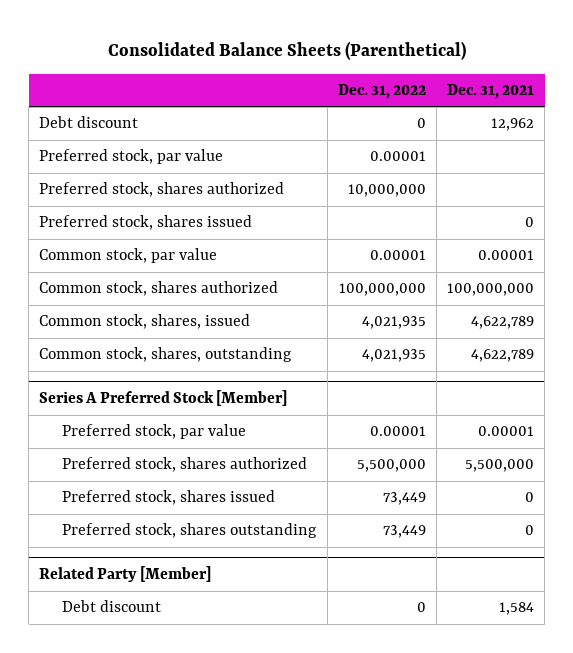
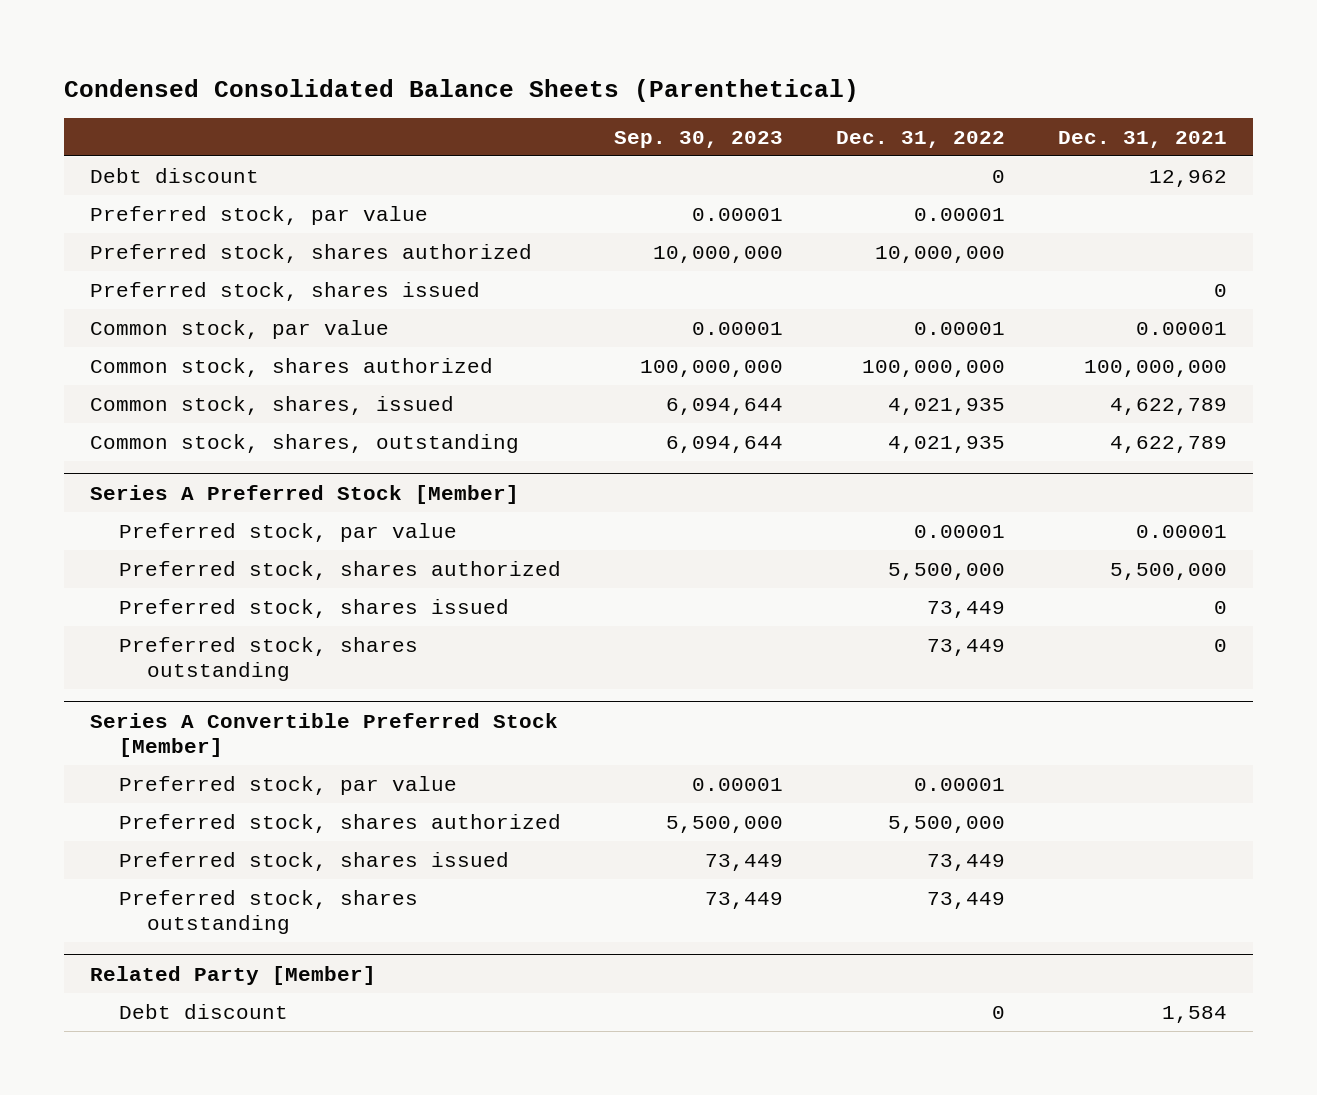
- Consolidated Balance Sheets (Parenthetical)
+ Condensed Consolidated Balance Sheets (Parenthetical)
- | Dec. 31, 2022 | Dec. 31, 2021
+ | Sep. 30, 2023 | Dec. 31, 2022 | Dec. 31, 2021
+ Series A Convertible Preferred Stock [Member]
+ Preferred stock, par value | 0.00001 | 0.00001 |
+ Preferred stock, shares authorized | 5,500,000 | 5,500,000 |
+ Preferred stock, shares issued | 73,449 | 73,449 |
+ Preferred stock, shares outstanding | 73,449 | 73,449 |

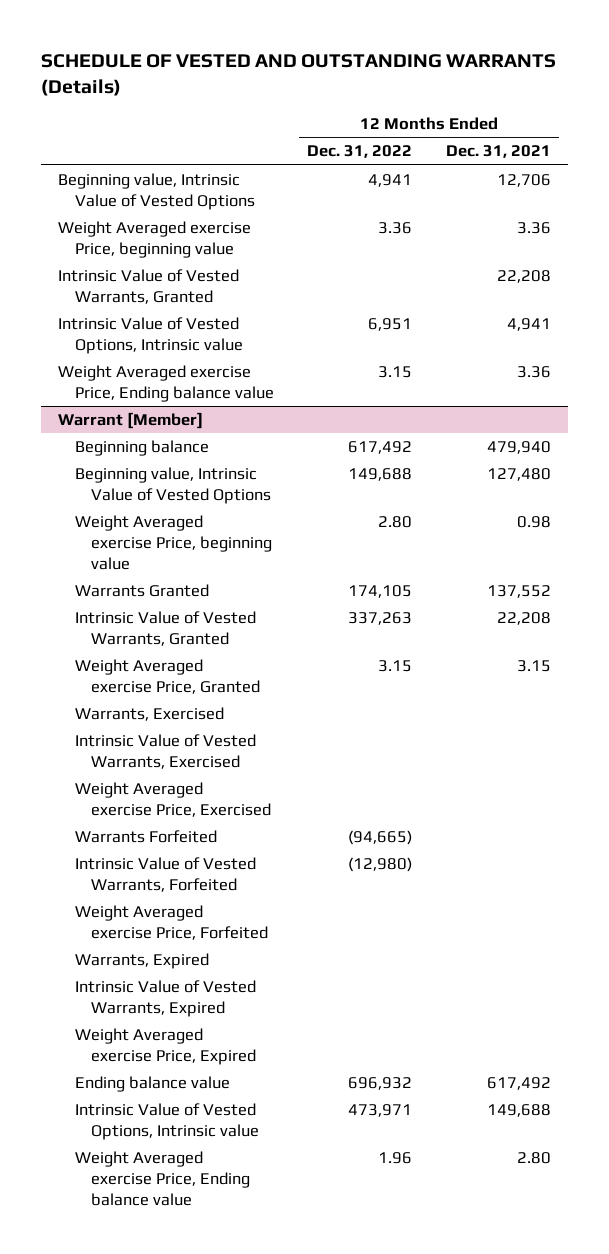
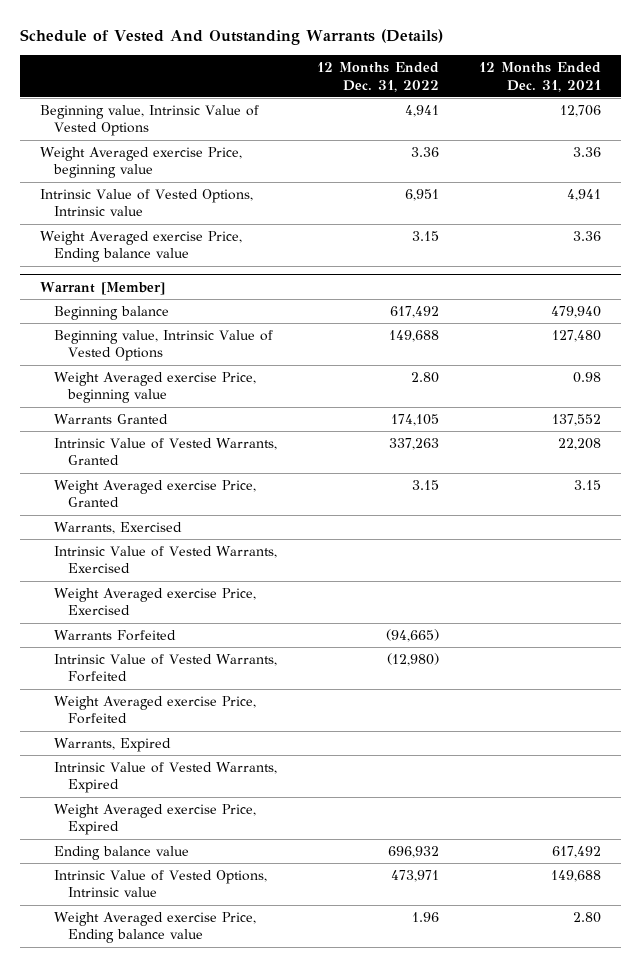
- SCHEDULE OF VESTED AND OUTSTANDING WARRANTS (Details)
+ Schedule of Vested And Outstanding Warrants (Details)
- Intrinsic Value of Vested Warrants, Granted | | 22,208

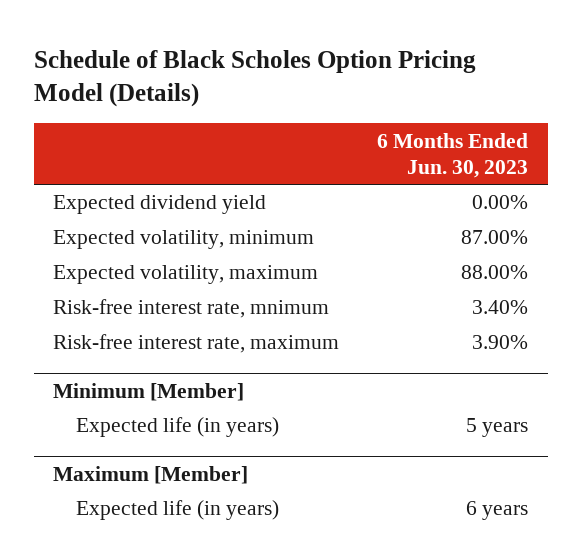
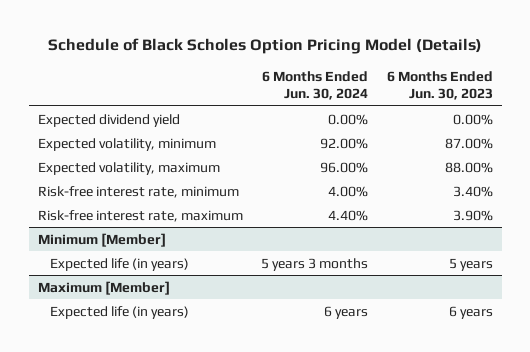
- | 6 Months Ended Jun. 30, 2023
+ | 6 Months Ended Jun. 30, 2024 | 6 Months Ended Jun. 30, 2023
- Risk-free interest rate, mnimum | 3.40%
+ Risk-free interest rate, minimum | 4.00% | 3.40%

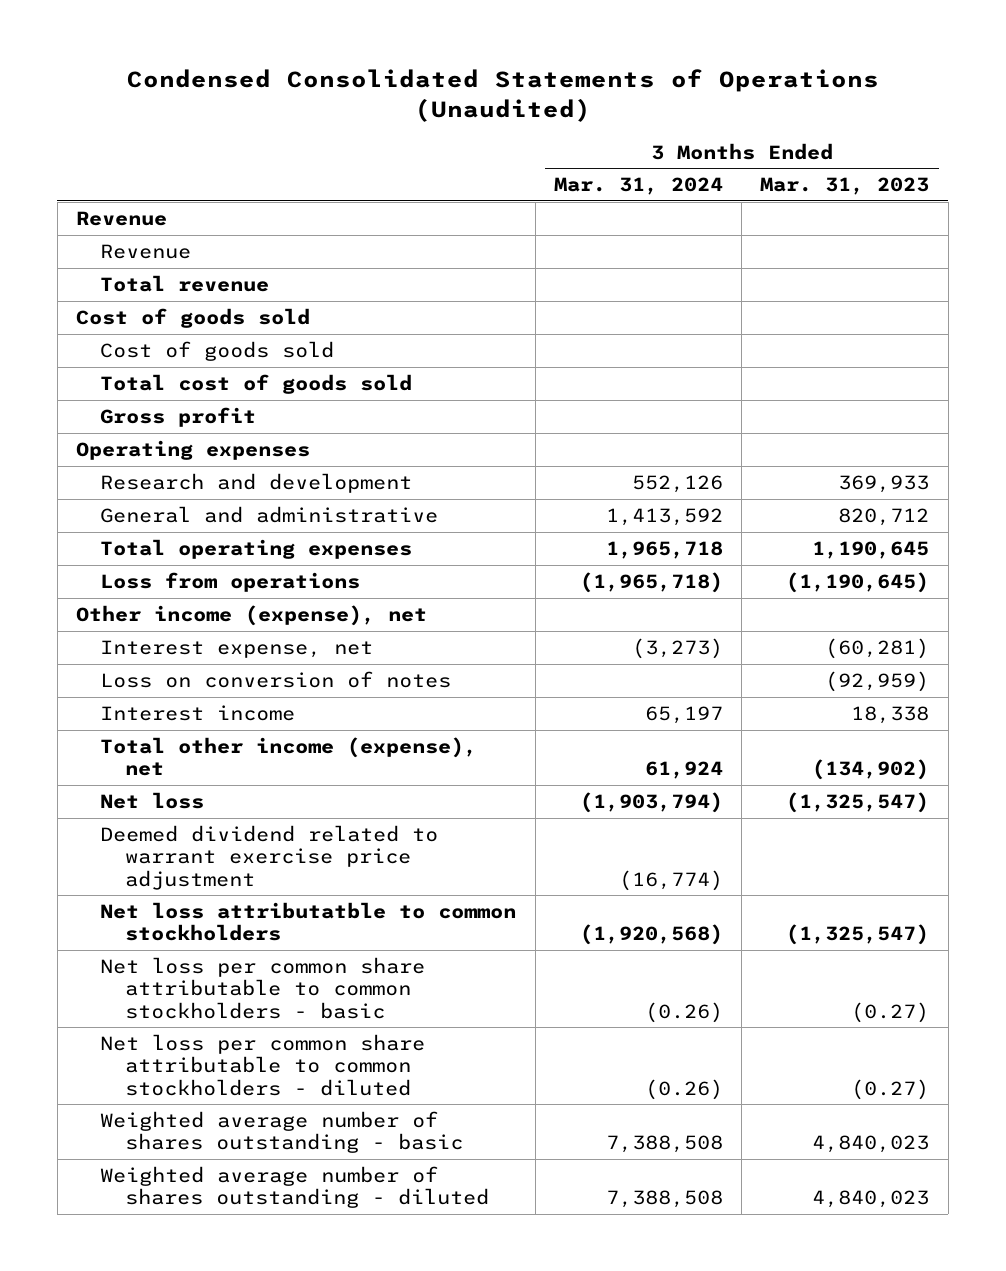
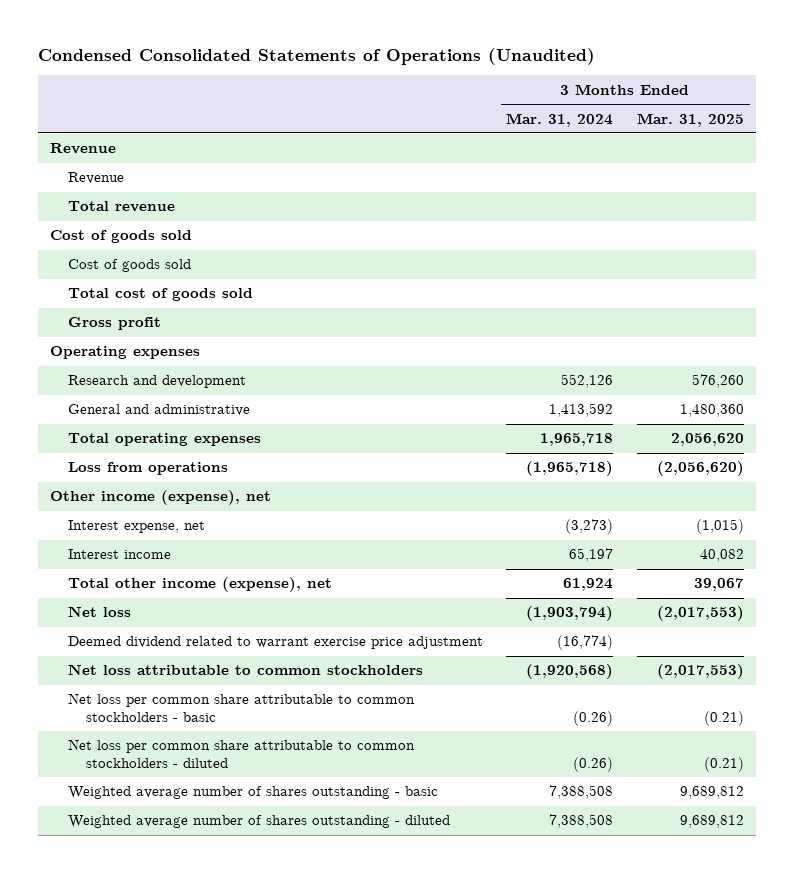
- | 3 Months Ended Mar. 31, 2024 | 3 Months Ended Mar. 31, 2023
+ | 3 Months Ended Mar. 31, 2024 | 3 Months Ended Mar. 31, 2025
- Loss on conversion of notes | | (92,959)
- Net loss attributatble to common stockholders | (1,920,568) | (1,325,547)
+ Net loss attributable to common stockholders | (1,920,568) | (2,017,553)

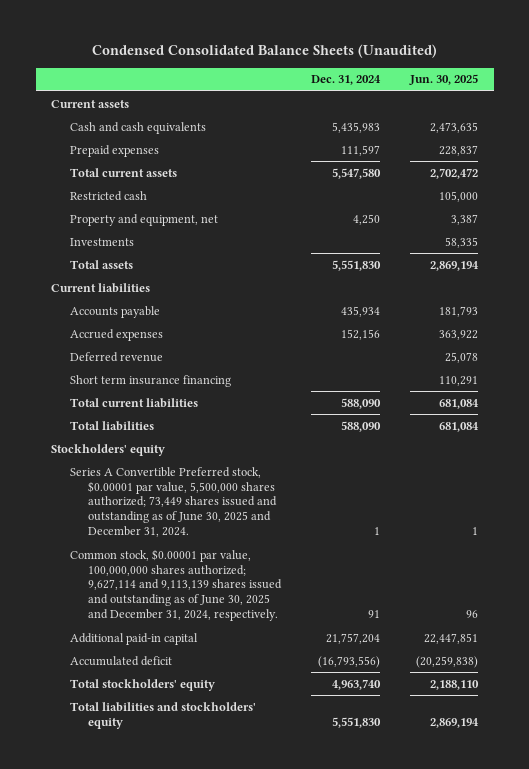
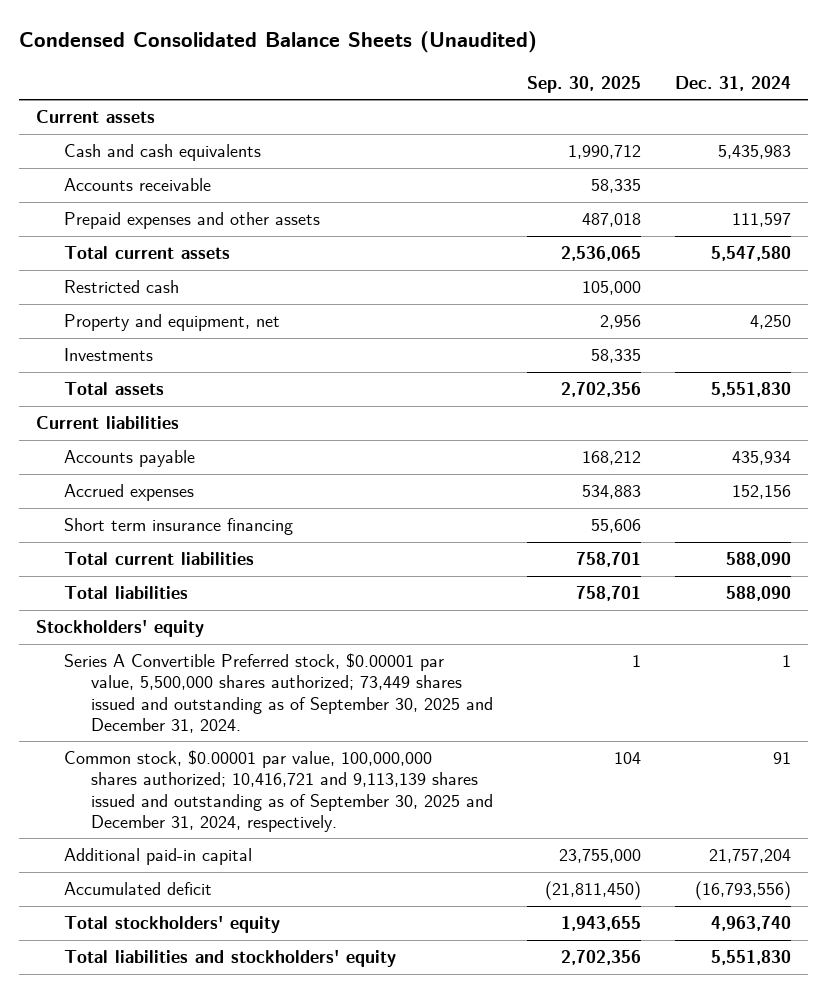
- | Dec. 31, 2024 | Jun. 30, 2025
+ | Sep. 30, 2025 | Dec. 31, 2024
- Prepaid expenses | 111,597 | 228,837
+ Accounts receivable | 58,335 |
+ Prepaid expenses and other assets | 487,018 | 111,597
- Deferred revenue | | 25,078
- Series A Convertible Preferred stock, $0.00001 par value, 5,500,000 shares authorized; 73,449 shares issued and outstanding as of June 30, 2025 and December 31, 2024. | 1 | 1
- Common stock, $0.00001 par value, 100,000,000 shares authorized; 9,627,114 and 9,113,139 shares issued and outstanding as of June 30, 2025 and December 31, 2024, respectively. | 91 | 96
+ Series A Convertible Preferred stock, $0.00001 par value, 5,500,000 shares authorized; 73,449 shares issued and outstanding as of September 30, 2025 and December 31, 2024. | 1 | 1
+ Common stock, $0.00001 par value, 100,000,000 shares authorized; 10,416,721 and 9,113,139 shares issued and outstanding as of September 30, 2025 and December 31, 2024, respectively. | 104 | 91

